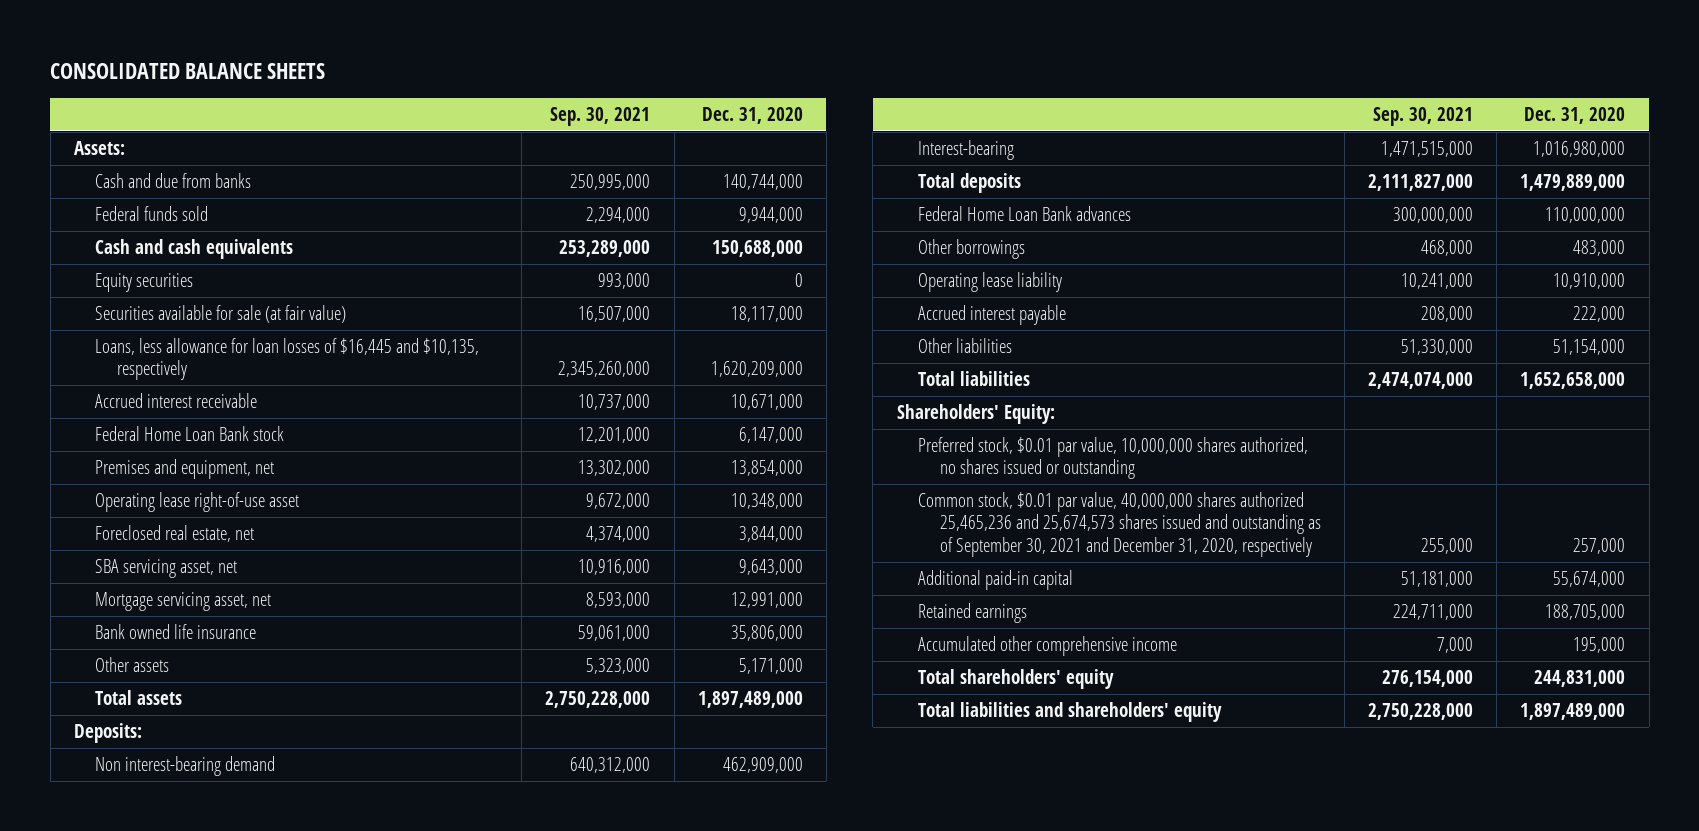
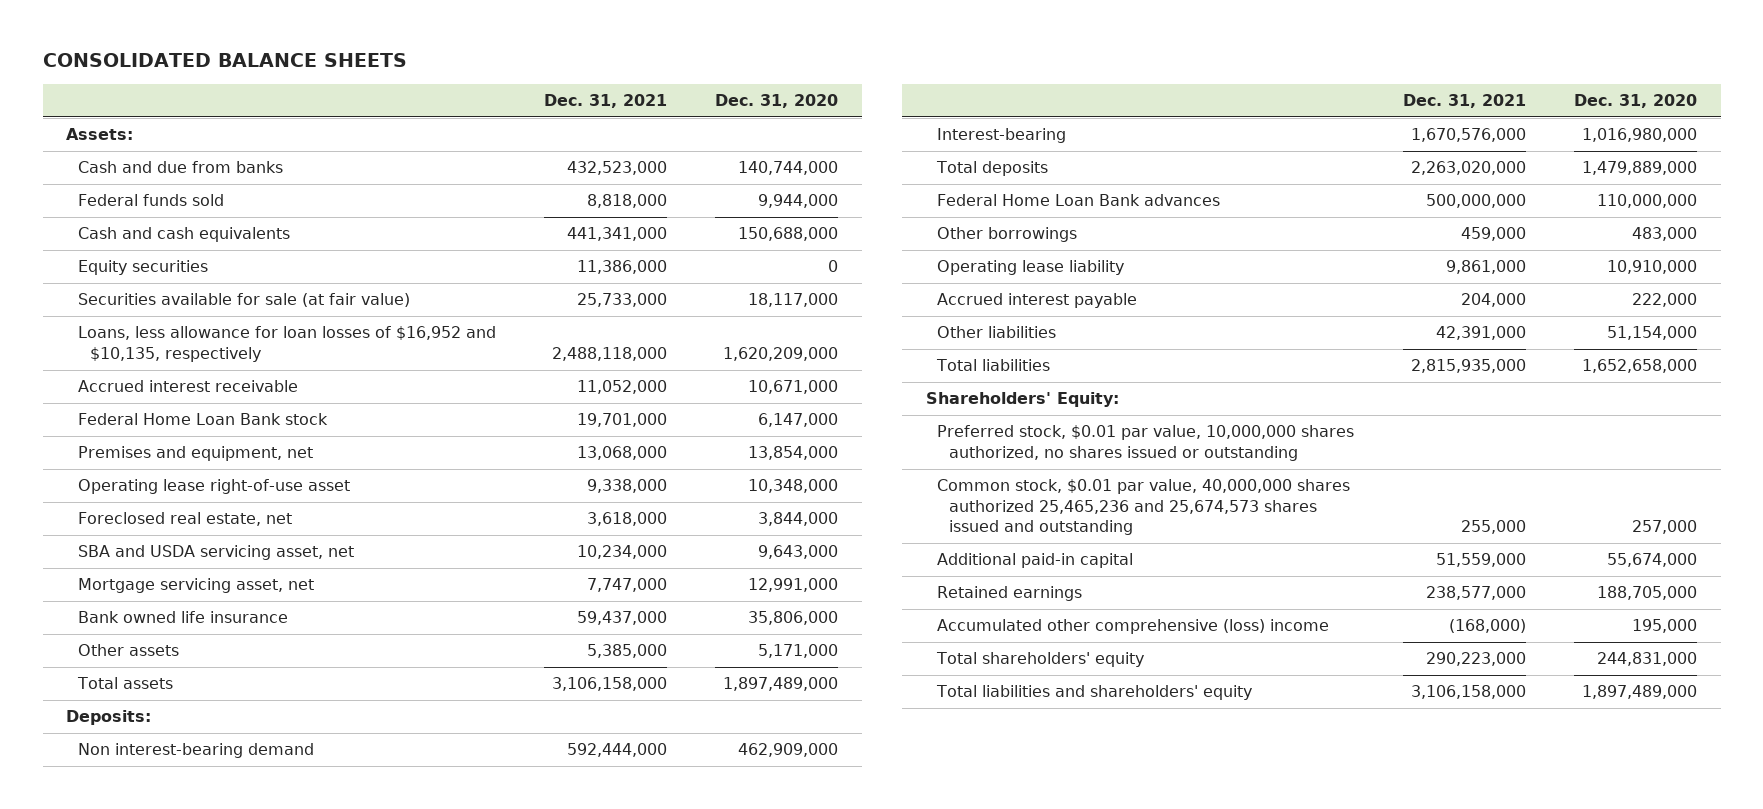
- | Sep. 30, 2021 | Dec. 31, 2020
+ | Dec. 31, 2021 | Dec. 31, 2020
- Loans, less allowance for loan losses of $16,445 and $10,135, respectively | 2,345,260,000 | 1,620,209,000
+ Loans, less allowance for loan losses of $16,952 and $10,135, respectively | 2,488,118,000 | 1,620,209,000
- SBA servicing asset, net | 10,916,000 | 9,643,000
+ SBA and USDA servicing asset, net | 10,234,000 | 9,643,000
- Common stock, $0.01 par value, 40,000,000 shares authorized 25,465,236 and 25,674,573 shares issued and outstanding as of September 30, 2021 and December 31, 2020, respectively | 255,000 | 257,000
+ Common stock, $0.01 par value, 40,000,000 shares authorized 25,465,236 and 25,674,573 shares issued and outstanding | 255,000 | 257,000
- Accumulated other comprehensive income | 7,000 | 195,000
+ Accumulated other comprehensive (loss) income | (168,000) | 195,000

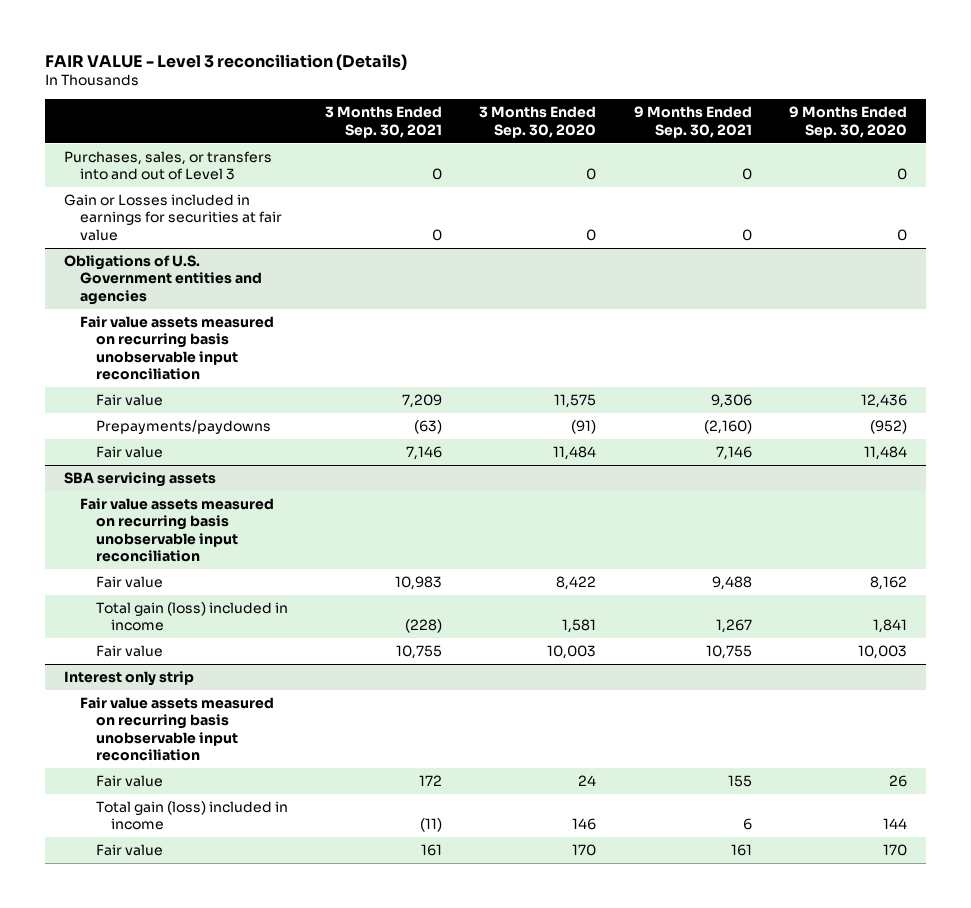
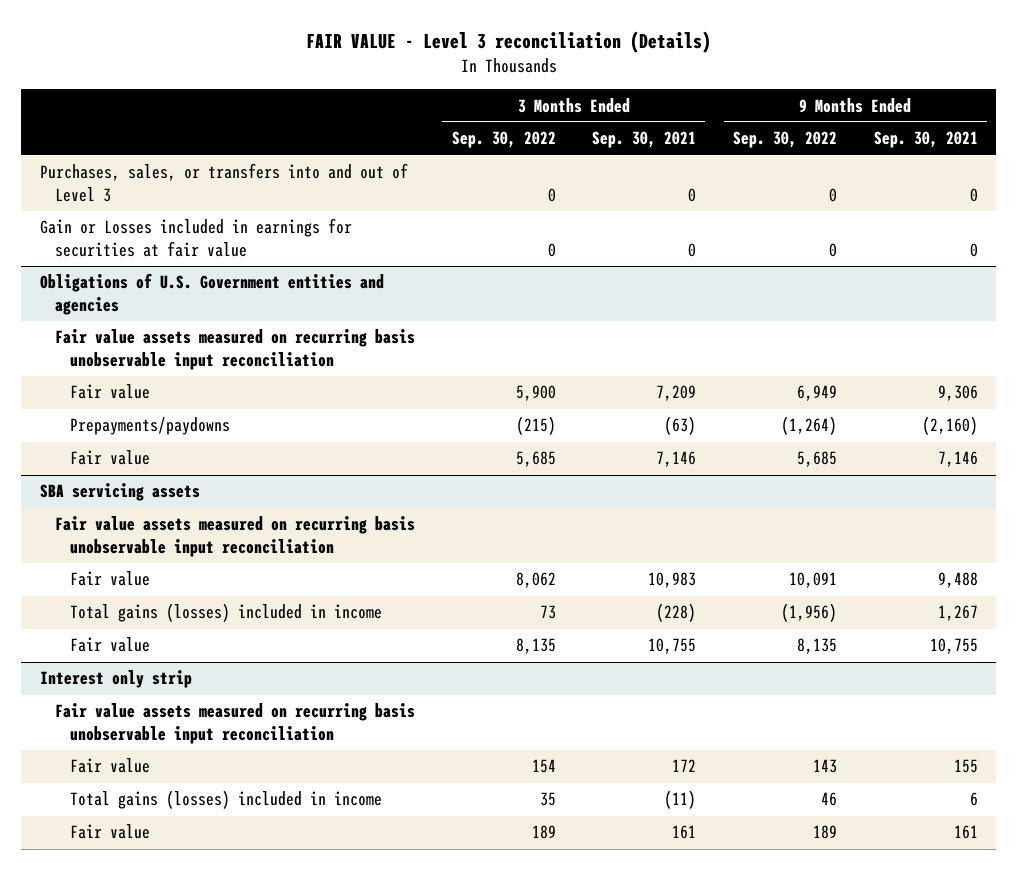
- | 3 Months Ended Sep. 30, 2021 | 3 Months Ended Sep. 30, 2020 | 9 Months Ended Sep. 30, 2021 | 9 Months Ended Sep. 30, 2020
+ | 3 Months Ended Sep. 30, 2022 | 3 Months Ended Sep. 30, 2021 | 9 Months Ended Sep. 30, 2022 | 9 Months Ended Sep. 30, 2021
@ SBA servicing assets
- Total gain (loss) included in income | (228) | 1,581 | 1,267 | 1,841
+ Total gains (losses) included in income | 73 | (228) | (1,956) | 1,267
@ Interest only strip
- Total gain (loss) included in income | (11) | 146 | 6 | 144
+ Total gains (losses) included in income | 35 | (11) | 46 | 6

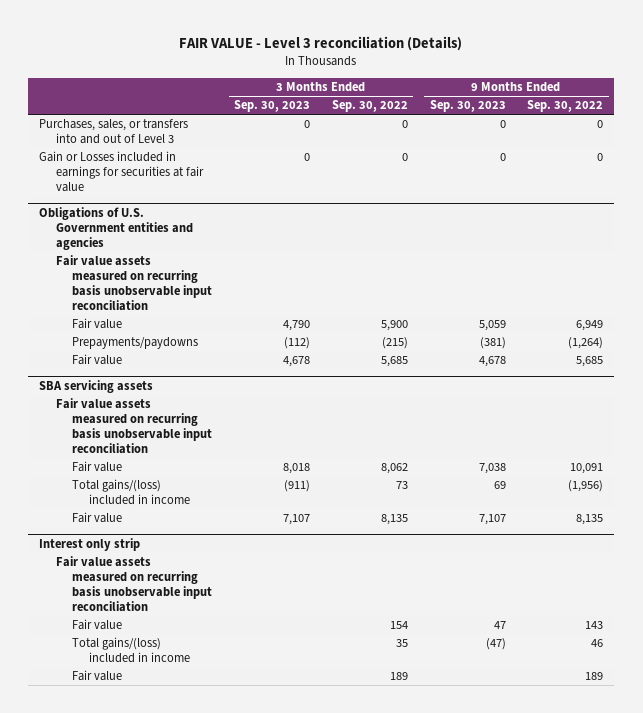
- | 3 Months Ended Sep. 30, 2022 | 3 Months Ended Sep. 30, 2021 | 9 Months Ended Sep. 30, 2022 | 9 Months Ended Sep. 30, 2021
+ | 3 Months Ended Sep. 30, 2023 | 3 Months Ended Sep. 30, 2022 | 9 Months Ended Sep. 30, 2023 | 9 Months Ended Sep. 30, 2022
@ SBA servicing assets
- Total gains (losses) included in income | 73 | (228) | (1,956) | 1,267
+ Total gains/(loss) included in income | (911) | 73 | 69 | (1,956)
@ Interest only strip
- Total gains (losses) included in income | 35 | (11) | 46 | 6
+ Total gains/(loss) included in income | | 35 | (47) | 46

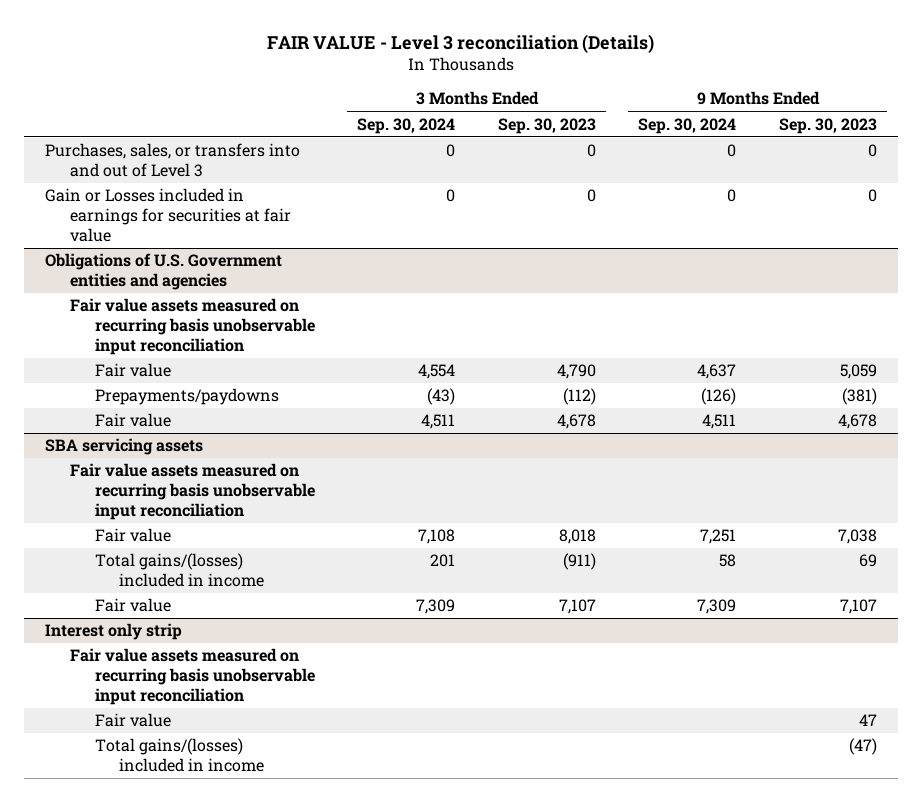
- | 3 Months Ended Sep. 30, 2023 | 3 Months Ended Sep. 30, 2022 | 9 Months Ended Sep. 30, 2023 | 9 Months Ended Sep. 30, 2022
+ | 3 Months Ended Sep. 30, 2024 | 3 Months Ended Sep. 30, 2023 | 9 Months Ended Sep. 30, 2024 | 9 Months Ended Sep. 30, 2023
@ SBA servicing assets
- Total gains/(loss) included in income | (911) | 73 | 69 | (1,956)
+ Total gains/(losses) included in income | 201 | (911) | 58 | 69
@ Interest only strip
- Total gains/(loss) included in income | | 35 | (47) | 46
- Fair value | | 189 | | 189
+ Total gains/(losses) included in income | | | | (47)

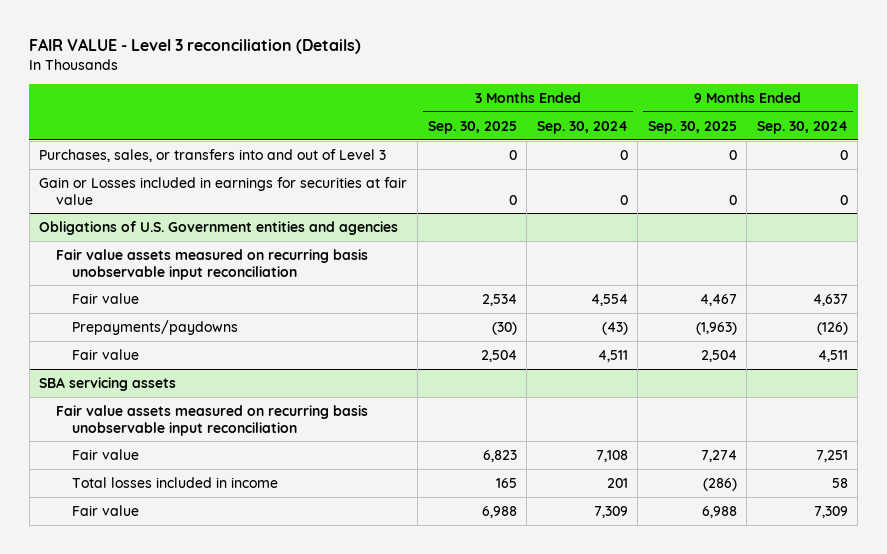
- | 3 Months Ended Sep. 30, 2024 | 3 Months Ended Sep. 30, 2023 | 9 Months Ended Sep. 30, 2024 | 9 Months Ended Sep. 30, 2023
+ | 3 Months Ended Sep. 30, 2025 | 3 Months Ended Sep. 30, 2024 | 9 Months Ended Sep. 30, 2025 | 9 Months Ended Sep. 30, 2024
@ SBA servicing assets
- Total gains/(losses) included in income | 201 | (911) | 58 | 69
+ Total losses included in income | 165 | 201 | (286) | 58
- Interest only strip
- Fair value assets measured on recurring basis unobservable input reconciliation
- Fair value | | | | 47
- Total gains/(losses) included in income | | | | (47)

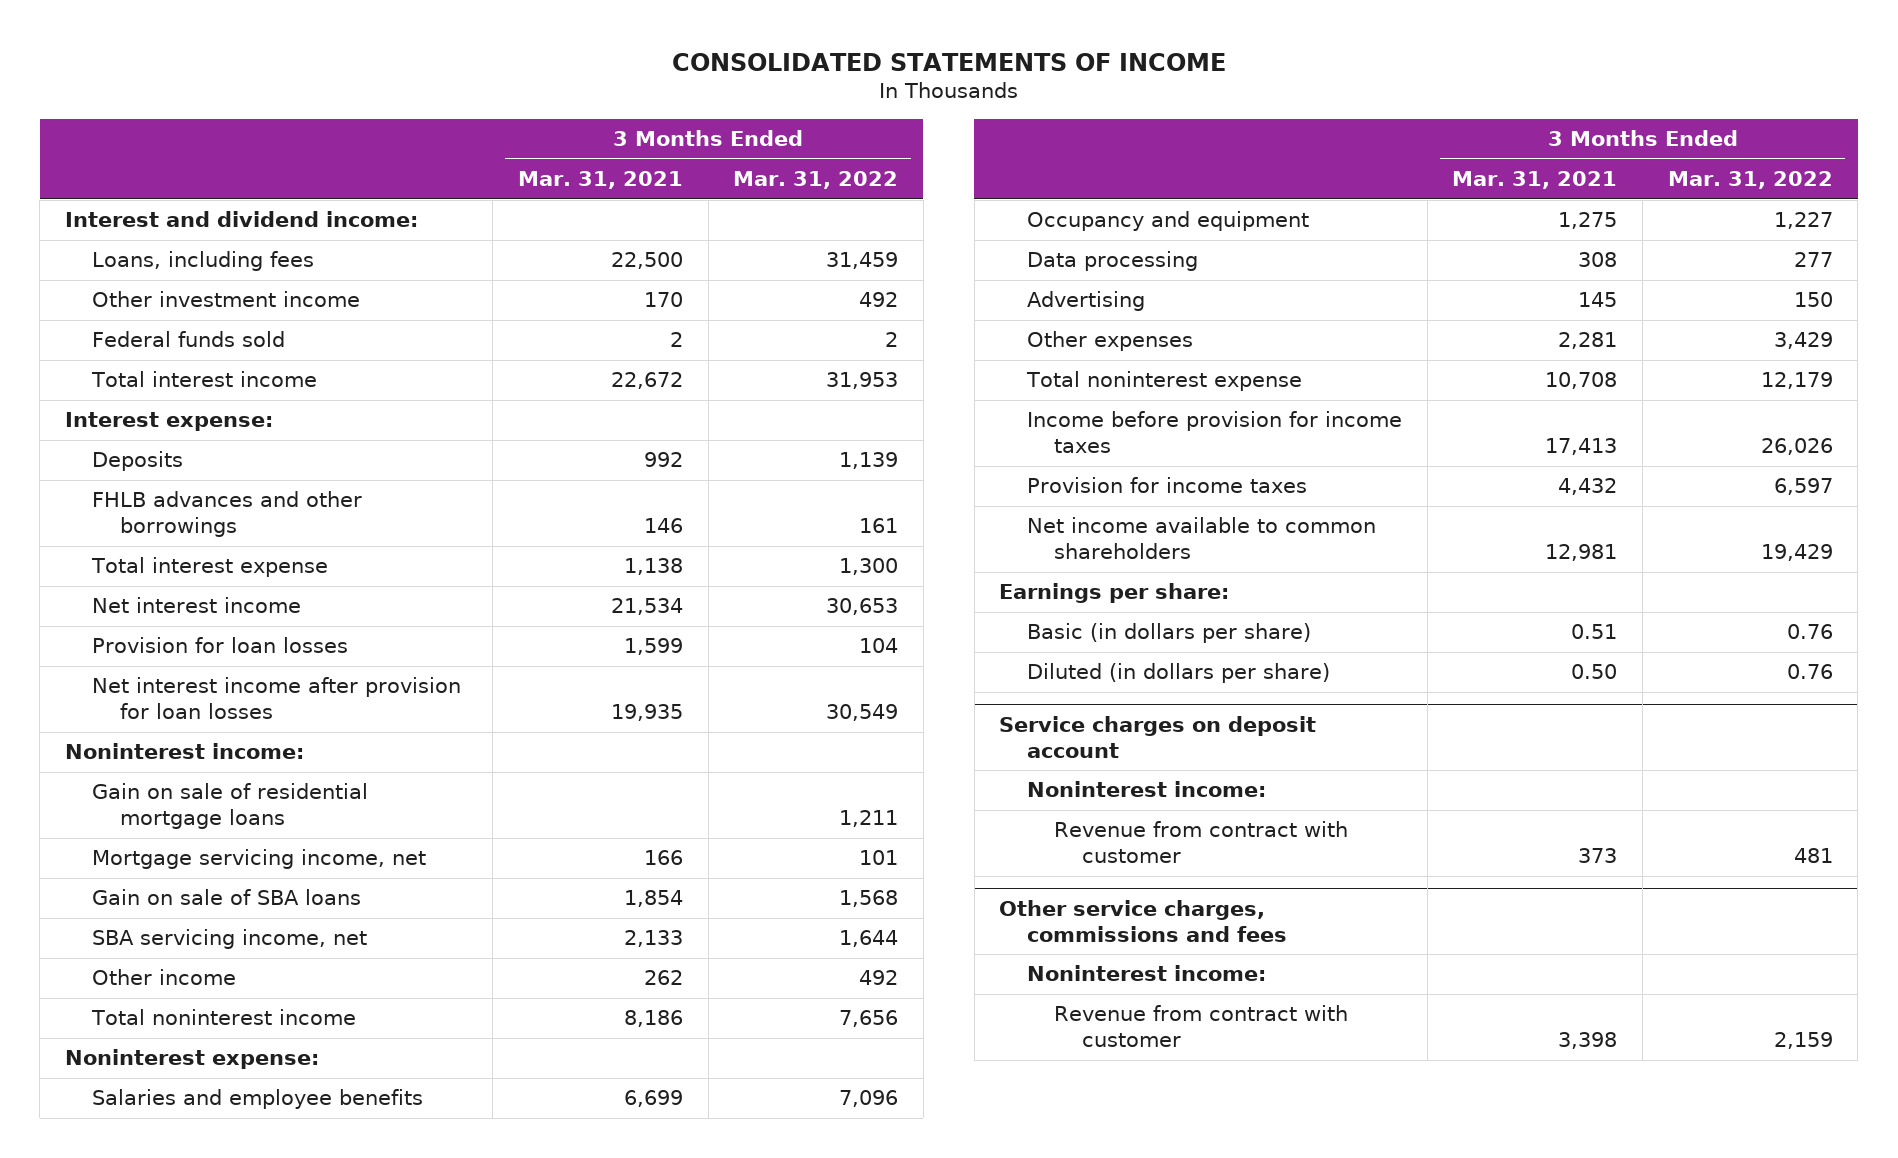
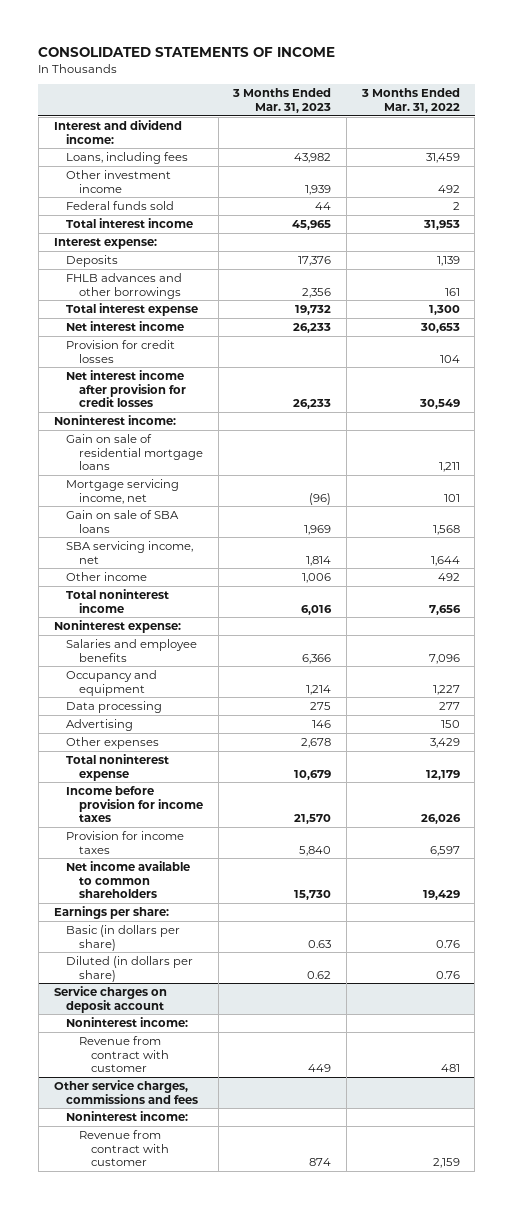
- | 3 Months Ended Mar. 31, 2021 | 3 Months Ended Mar. 31, 2022
+ | 3 Months Ended Mar. 31, 2023 | 3 Months Ended Mar. 31, 2022
- Provision for loan losses | 1,599 | 104
- Net interest income after provision for loan losses | 19,935 | 30,549
+ Provision for credit losses | | 104
+ Net interest income after provision for credit losses | 26,233 | 30,549

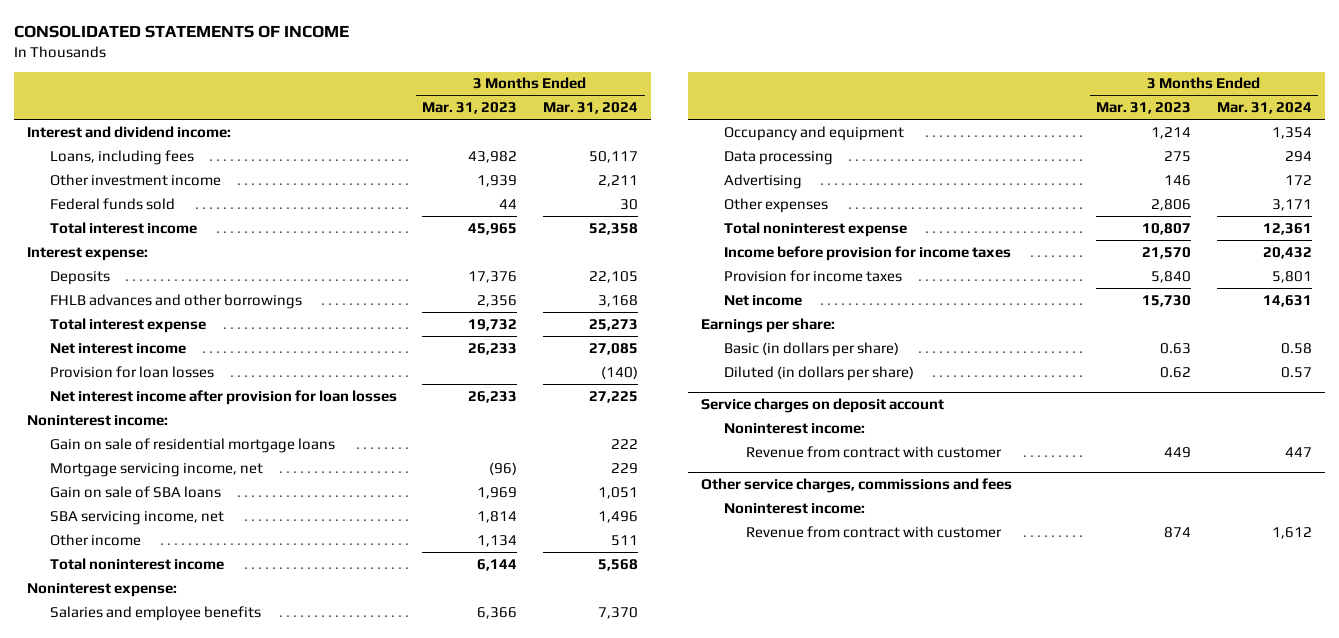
- | 3 Months Ended Mar. 31, 2023 | 3 Months Ended Mar. 31, 2022
+ | 3 Months Ended Mar. 31, 2023 | 3 Months Ended Mar. 31, 2024
- Provision for credit losses | | 104
- Net interest income after provision for credit losses | 26,233 | 30,549
+ Provision for loan losses | | (140)
+ Net interest income after provision for loan losses | 26,233 | 27,225
- Other income | 1,006 | 492
- Total noninterest income | 6,016 | 7,656
+ Other income | 1,134 | 511
+ Total noninterest income | 6,144 | 5,568
- Other expenses | 2,678 | 3,429
- Total noninterest expense | 10,679 | 12,179
+ Other expenses | 2,806 | 3,171
+ Total noninterest expense | 10,807 | 12,361
- Net income available to common shareholders | 15,730 | 19,429
+ Net income | 15,730 | 14,631

